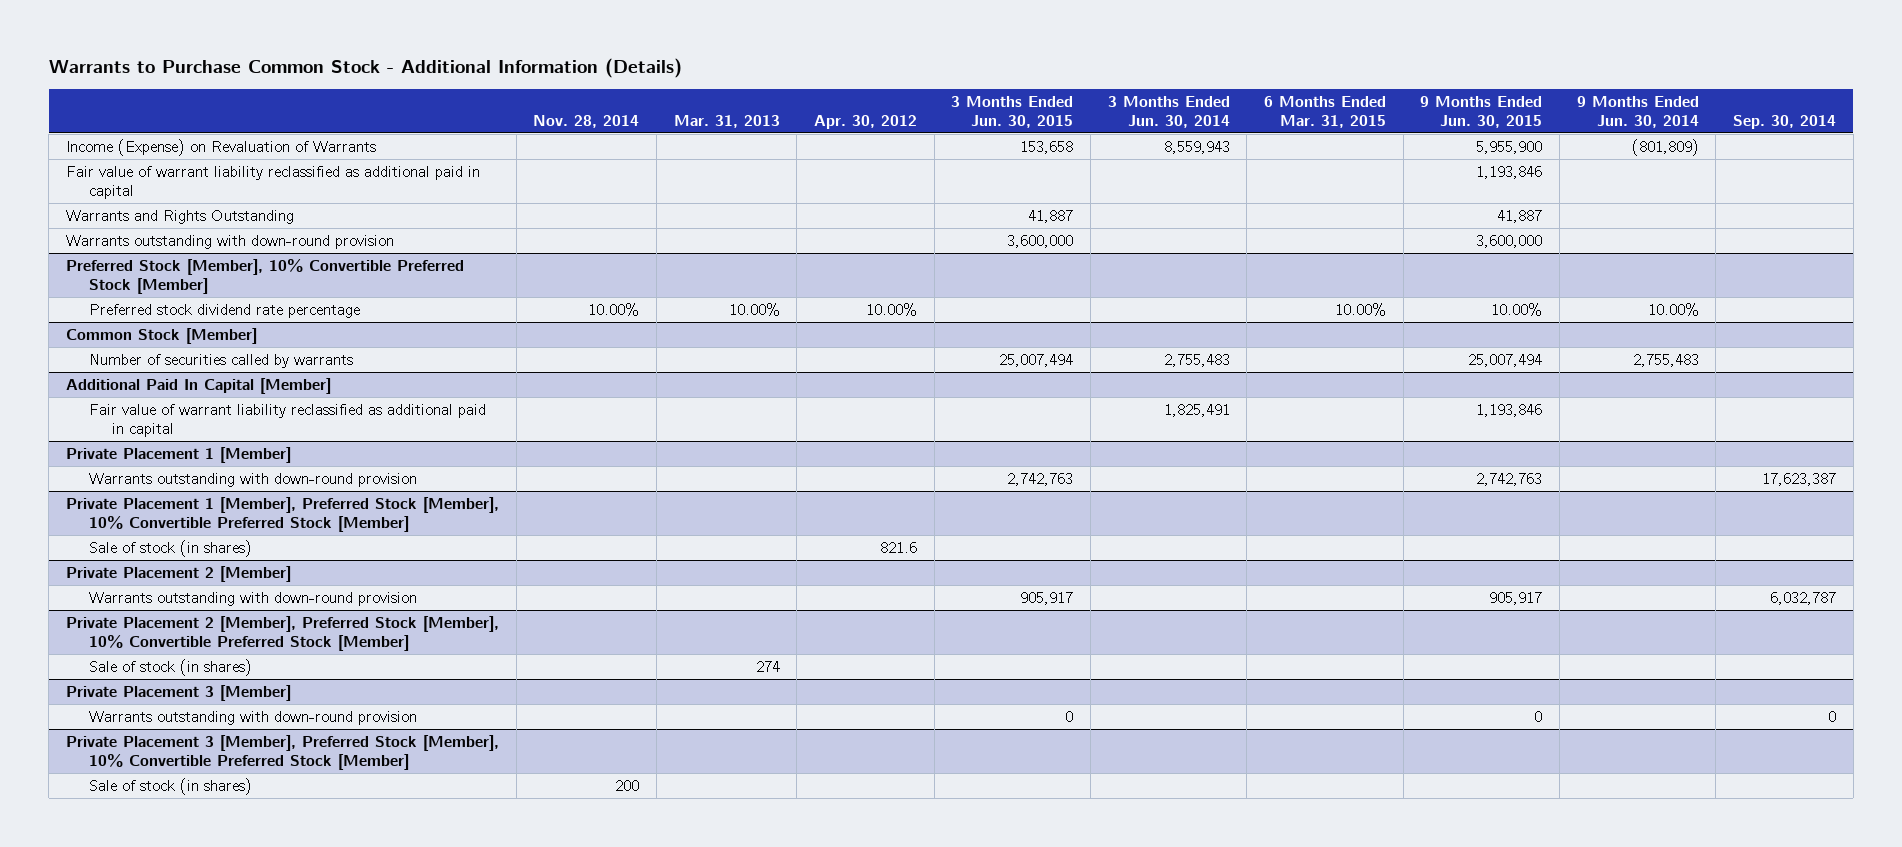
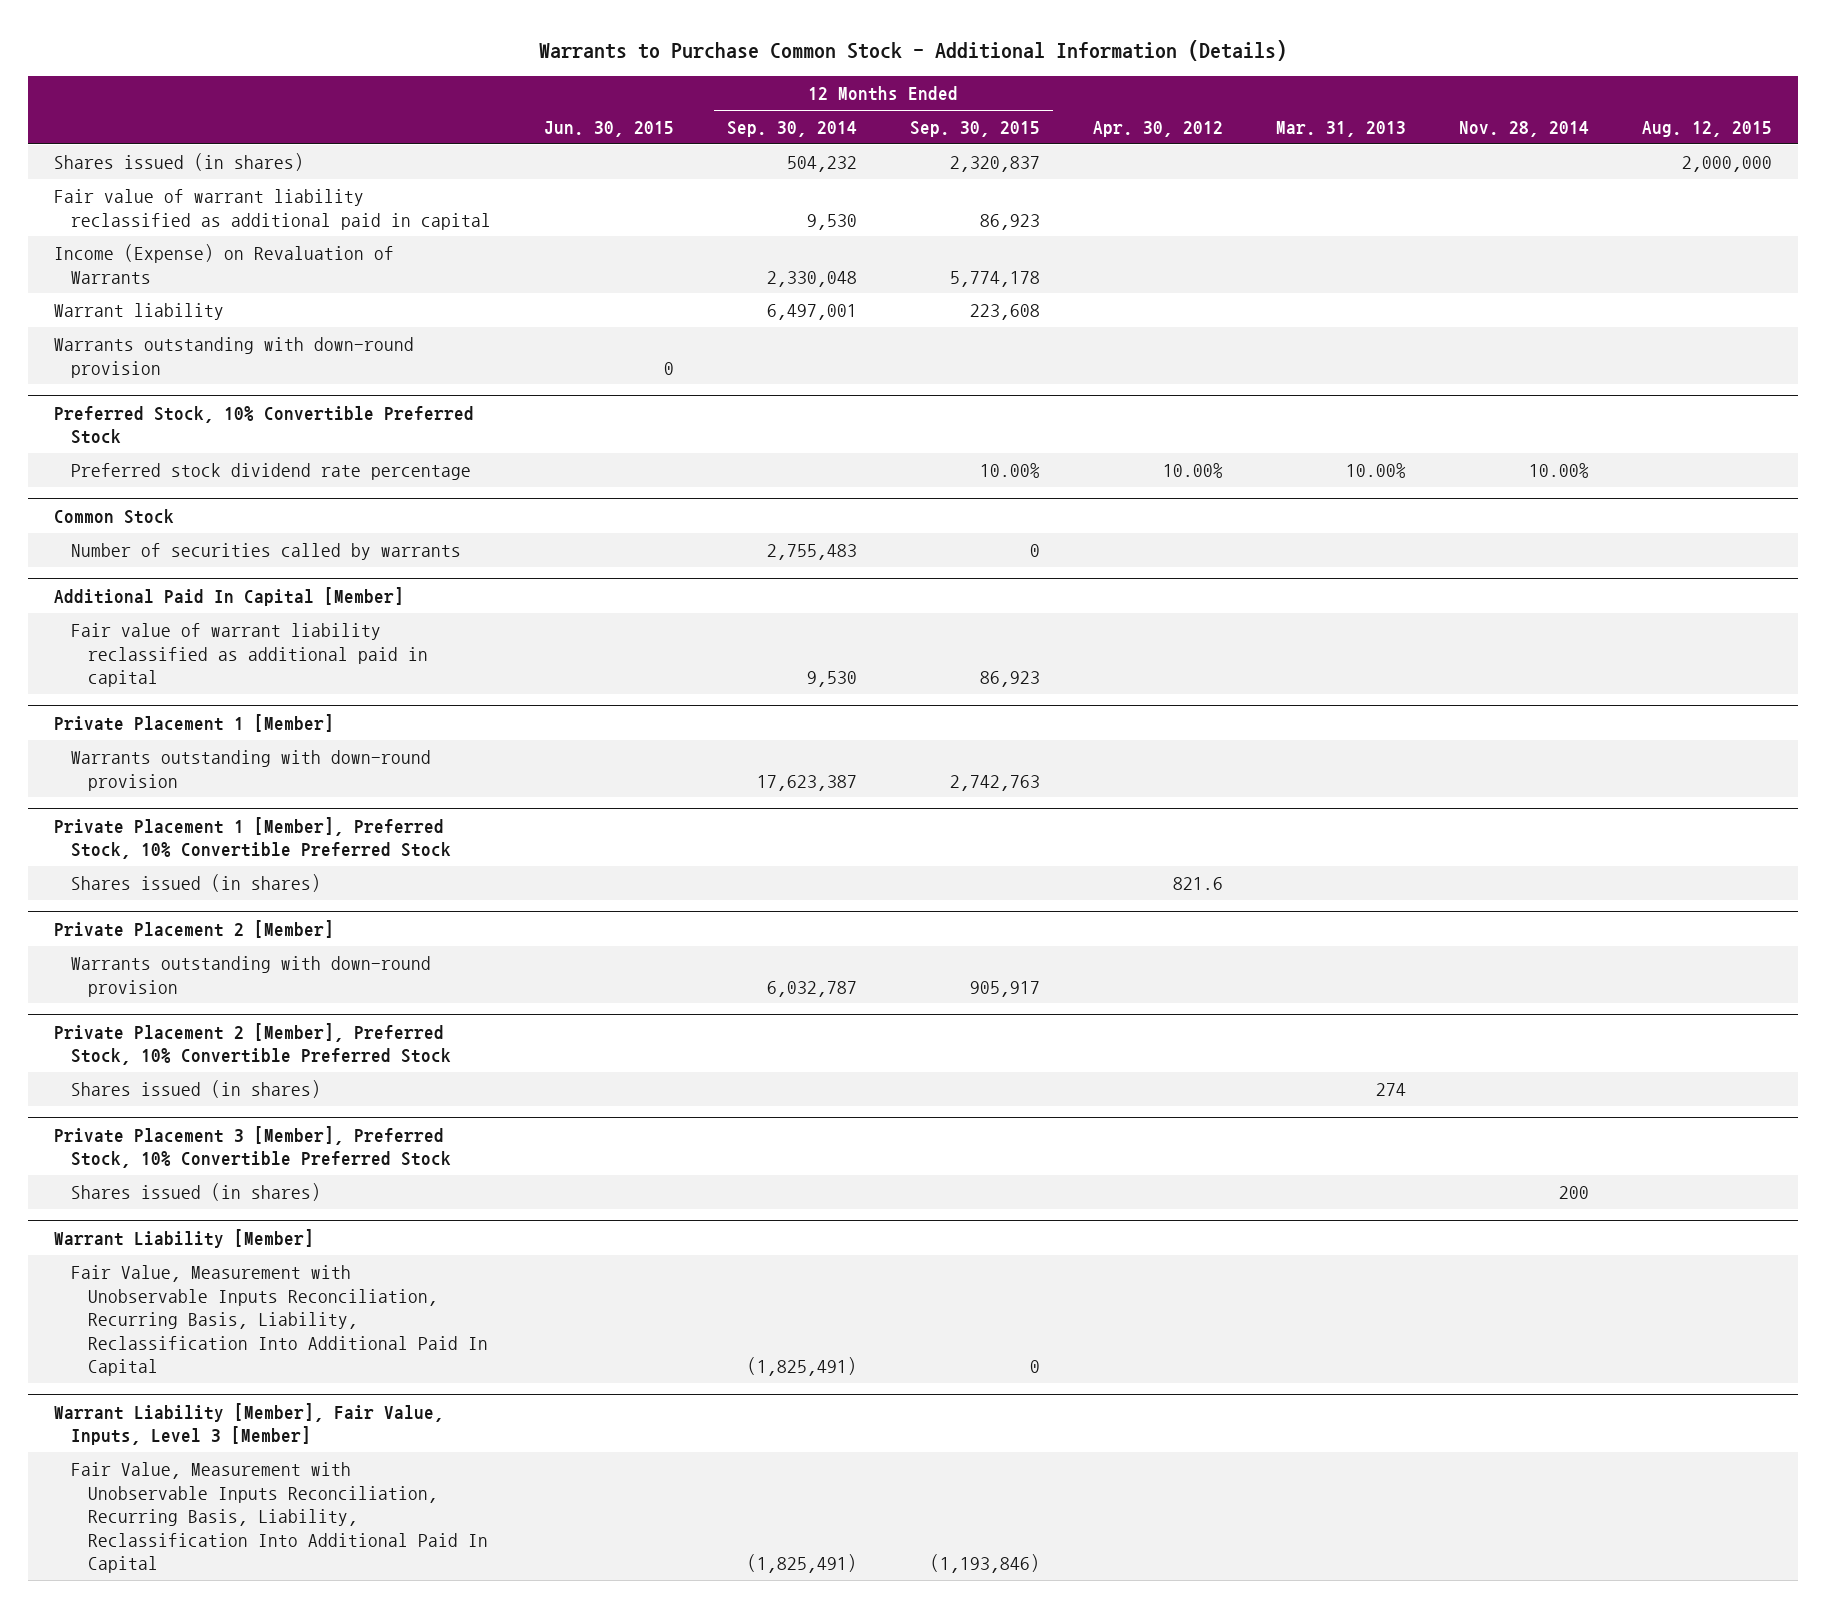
- | Nov. 28, 2014 | Mar. 31, 2013 | Apr. 30, 2012 | 3 Months Ended Jun. 30, 2015 | 3 Months Ended Jun. 30, 2014 | 6 Months Ended Mar. 31, 2015 | 9 Months Ended Jun. 30, 2015 | 9 Months Ended Jun. 30, 2014 | Sep. 30, 2014
+ | Jun. 30, 2015 | 12 Months Ended Sep. 30, 2014 | 12 Months Ended Sep. 30, 2015 | Apr. 30, 2012 | Mar. 31, 2013 | Nov. 28, 2014 | Aug. 12, 2015
+ Shares issued (in shares) | | 504,232 | 2,320,837 | | | | 2,000,000
- Warrants and Rights Outstanding | | | | 41,887 | | | 41,887 | |
moved down: Income (Expense) on Revaluation of Warrants | | 2,330,048 | 5,774,178 | | | |
+ Warrant liability | | 6,497,001 | 223,608 | | | |
- Preferred Stock [Member], 10% Convertible Preferred Stock [Member]
+ Preferred Stock, 10% Convertible Preferred Stock
- Common Stock [Member]
+ Common Stock
- Private Placement 1 [Member], Preferred Stock [Member], 10% Convertible Preferred Stock [Member]
- Sale of stock (in shares) | | | 821.6 | | | | | |
+ Private Placement 1 [Member], Preferred Stock, 10% Convertible Preferred Stock
+ Shares issued (in shares) | | | | 821.6 | | |
- Private Placement 2 [Member], Preferred Stock [Member], 10% Convertible Preferred Stock [Member]
- Sale of stock (in shares) | | 274 | | | | | | |
- Private Placement 3 [Member]
- Warrants outstanding with down-round provision | | | | 0 | | | 0 | | 0
- Private Placement 3 [Member], Preferred Stock [Member], 10% Convertible Preferred Stock [Member]
- Sale of stock (in shares) | 200 | | | | | | | |
+ Private Placement 2 [Member], Preferred Stock, 10% Convertible Preferred Stock
+ Shares issued (in shares) | | | | | 274 | |
+ Private Placement 3 [Member], Preferred Stock, 10% Convertible Preferred Stock
+ Shares issued (in shares) | | | | | | 200 |
+ Warrant Liability [Member]
+ Fair Value, Measurement with Unobservable Inputs Reconciliation, Recurring Basis, Liability, Reclassification Into Additional Paid In Capital | | (1,825,491) | 0 | | | |
+ Warrant Liability [Member], Fair Value, Inputs, Level 3 [Member]
+ Fair Value, Measurement with Unobservable Inputs Reconciliation, Recurring Basis, Liability, Reclassification Into Additional Paid In Capital | | (1,825,491) | (1,193,846) | | | |

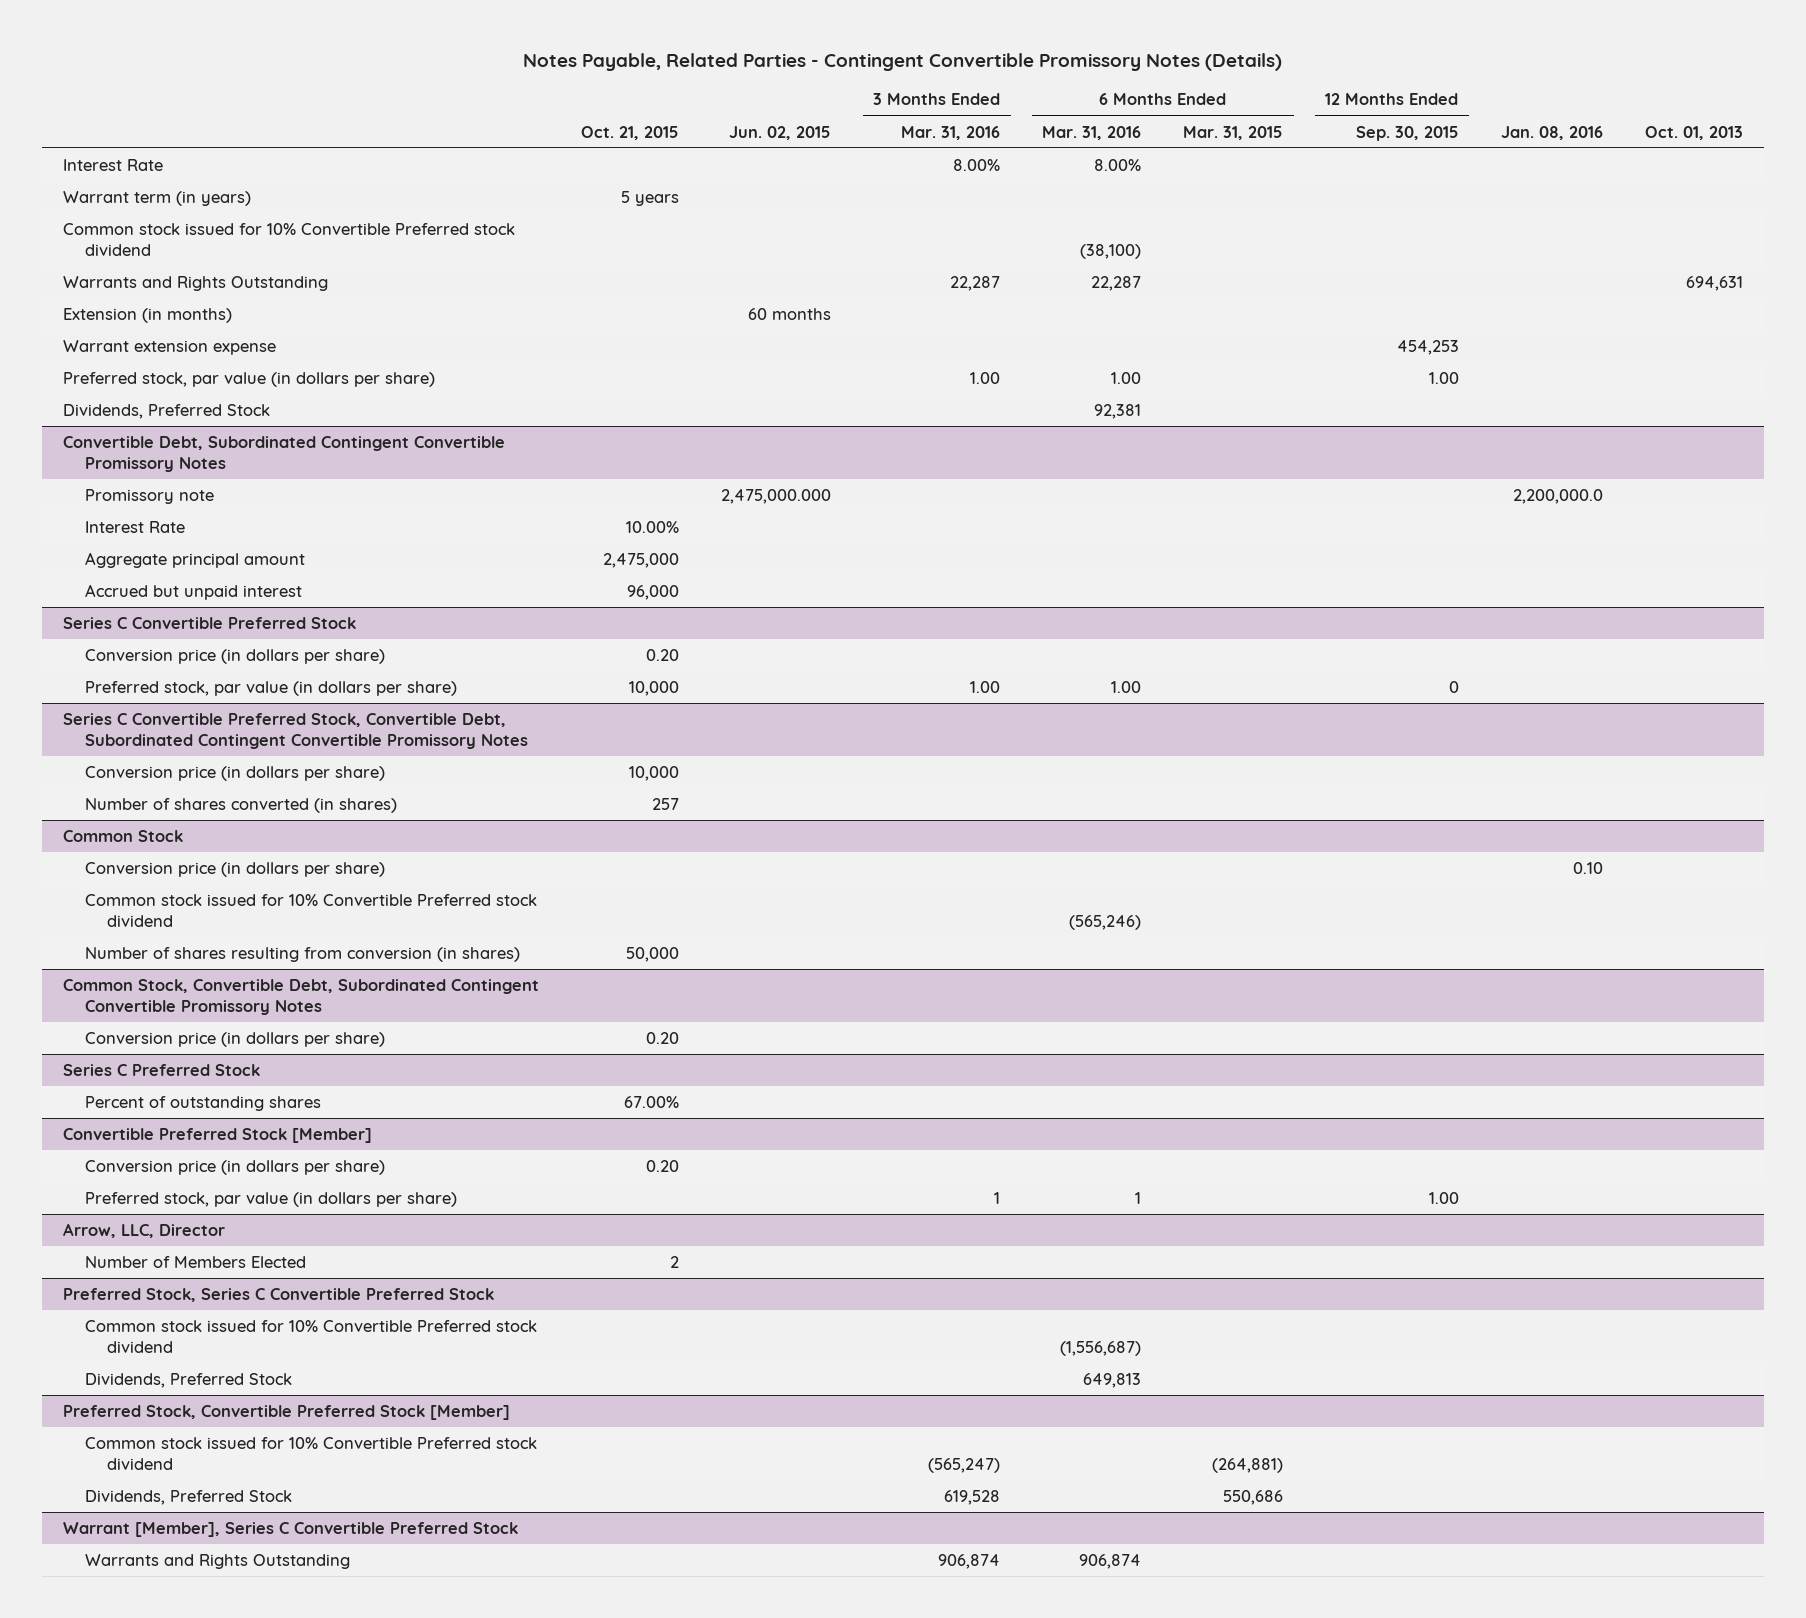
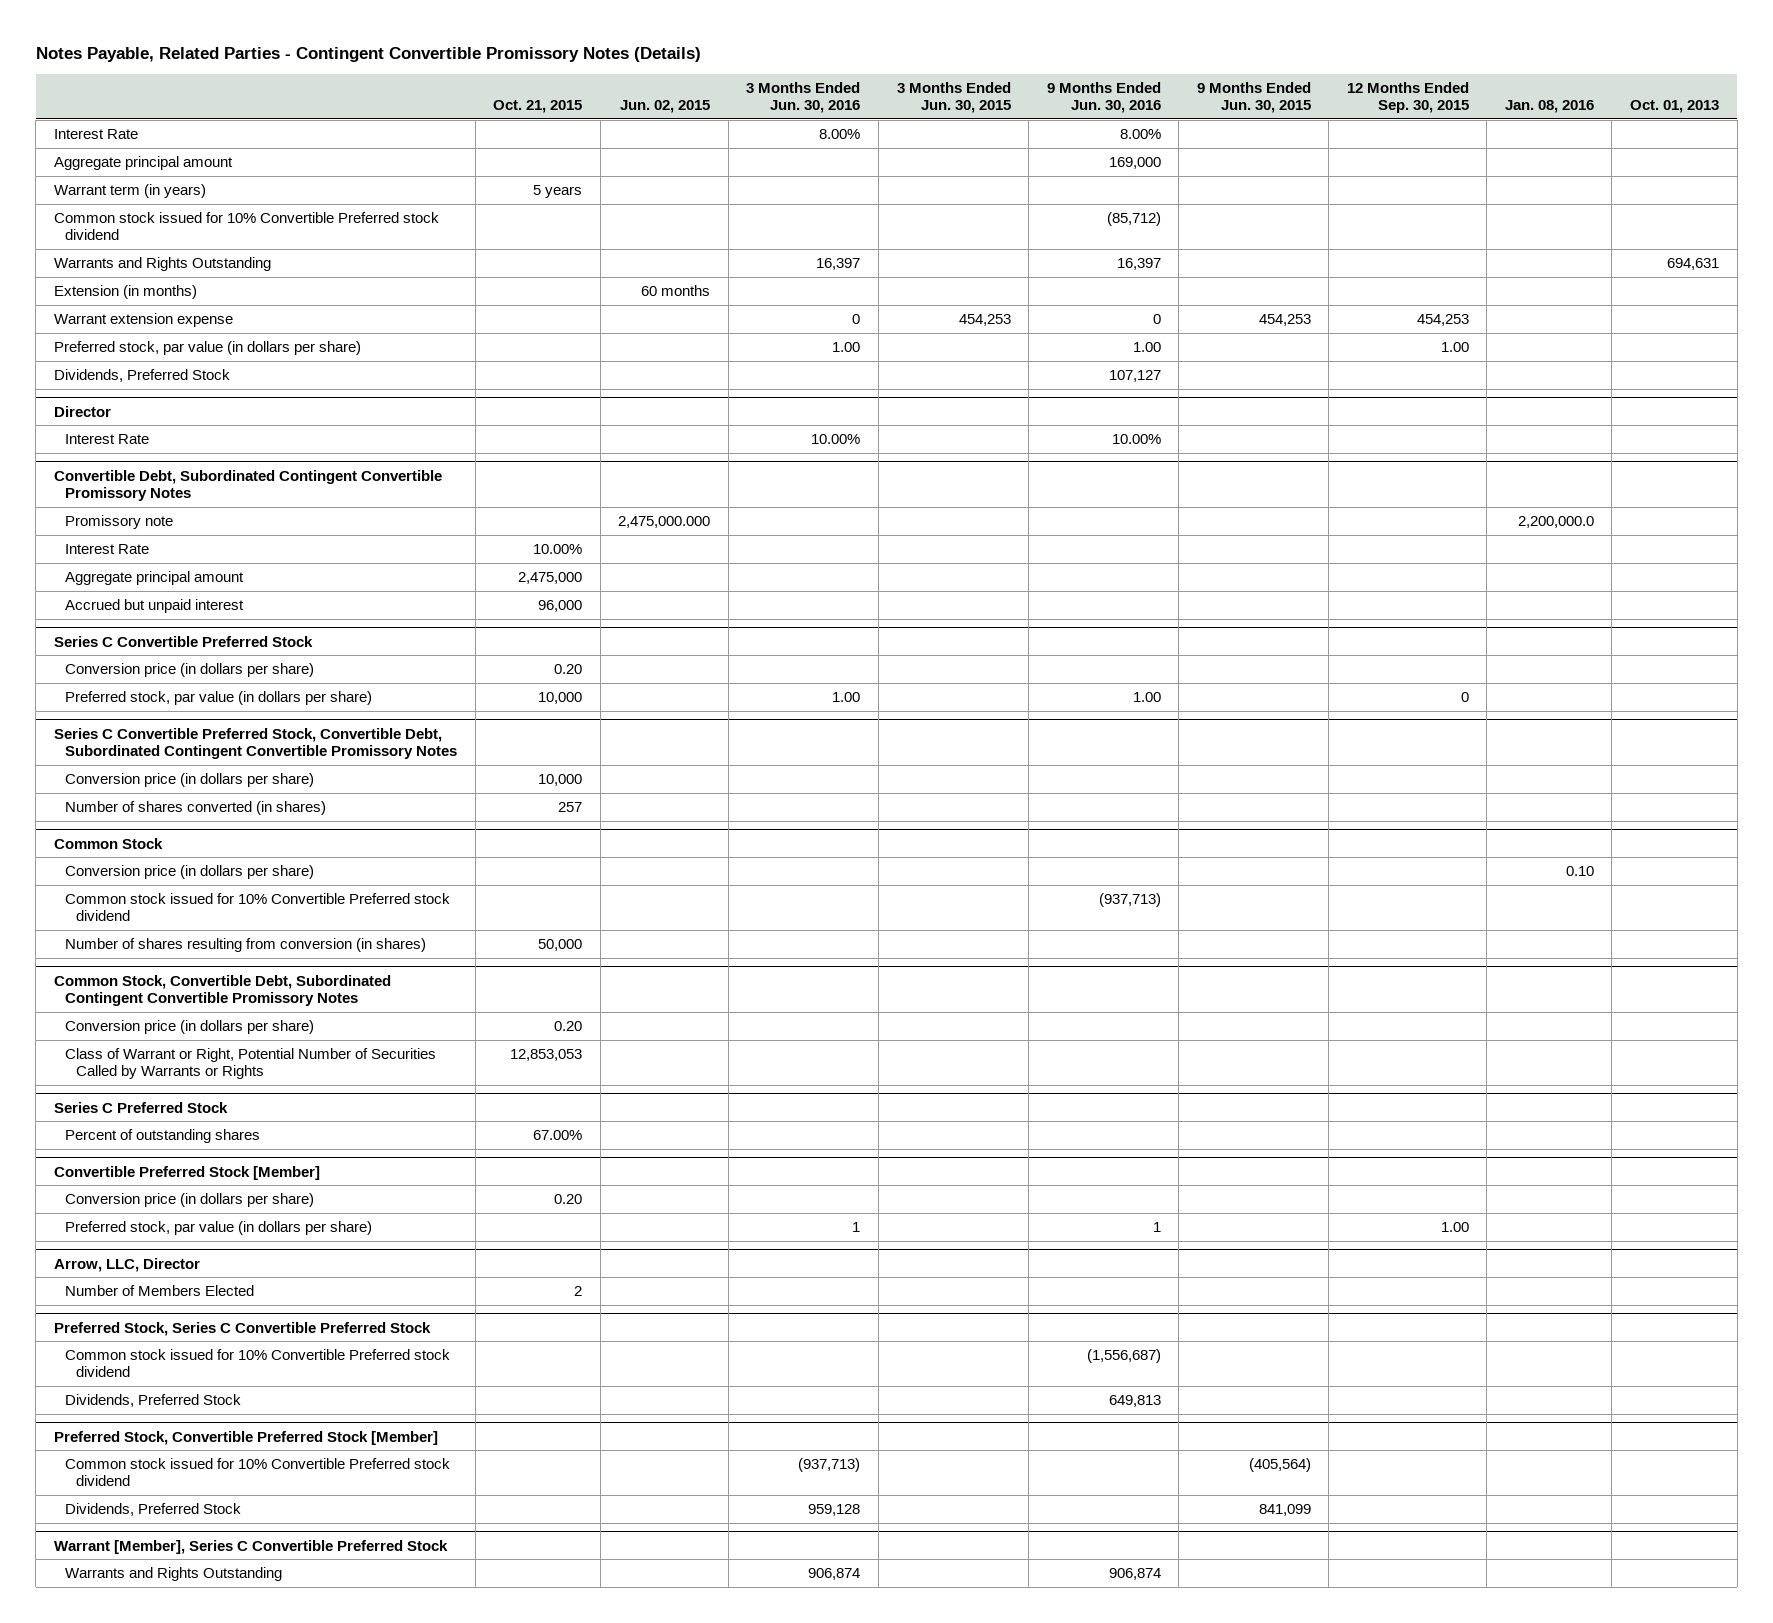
- | Oct. 21, 2015 | Jun. 02, 2015 | 3 Months Ended Mar. 31, 2016 | 6 Months Ended Mar. 31, 2016 | 6 Months Ended Mar. 31, 2015 | 12 Months Ended Sep. 30, 2015 | Jan. 08, 2016 | Oct. 01, 2013
+ | Oct. 21, 2015 | Jun. 02, 2015 | 3 Months Ended Jun. 30, 2016 | 3 Months Ended Jun. 30, 2015 | 9 Months Ended Jun. 30, 2016 | 9 Months Ended Jun. 30, 2015 | 12 Months Ended Sep. 30, 2015 | Jan. 08, 2016 | Oct. 01, 2013
+ Aggregate principal amount | | | | | 169,000 | | | |
+ Director
+ Interest Rate | | | 10.00% | | 10.00% | | | |
@ Common Stock, Convertible Debt, Subordinated Contingent Convertible Promissory Notes
+ Class of Warrant or Right, Potential Number of Securities Called by Warrants or Rights | 12,853,053 | | | | | | | |

